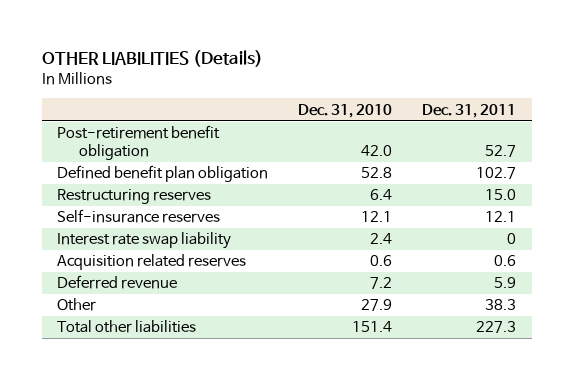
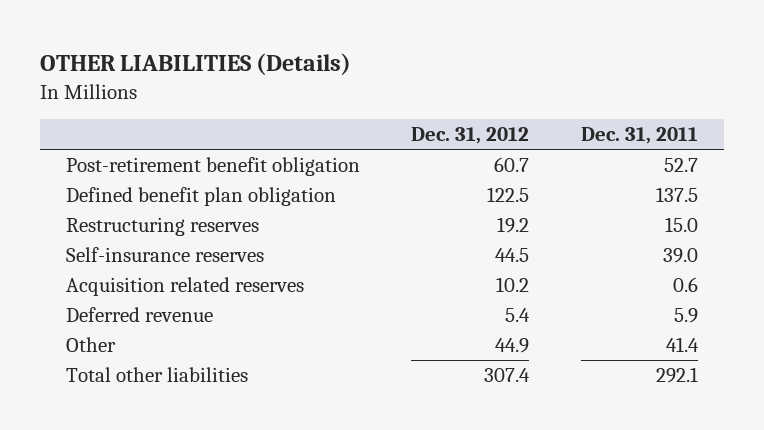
- | Dec. 31, 2010 | Dec. 31, 2011
+ | Dec. 31, 2012 | Dec. 31, 2011
- Defined benefit plan obligation | 52.8 | 102.7
+ Defined benefit plan obligation | 122.5 | 137.5
- Self-insurance reserves | 12.1 | 12.1
- Interest rate swap liability | 2.4 | 0
+ Self-insurance reserves | 44.5 | 39.0
- Other | 27.9 | 38.3
- Total other liabilities | 151.4 | 227.3
+ Other | 44.9 | 41.4
+ Total other liabilities | 307.4 | 292.1

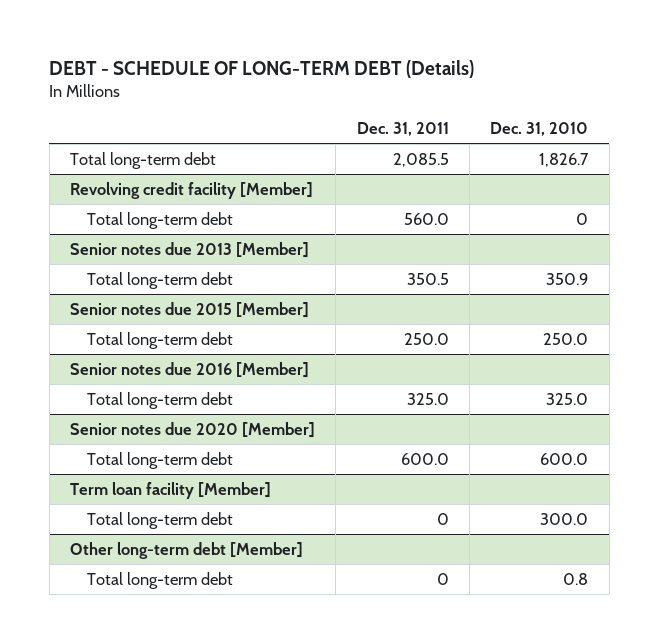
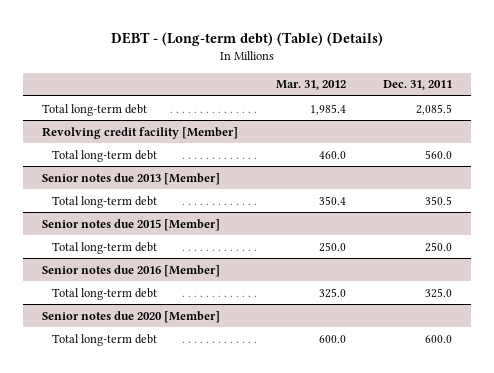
- DEBT - SCHEDULE OF LONG-TERM DEBT (Details)
+ DEBT - (Long-term debt) (Table) (Details)
- | Dec. 31, 2011 | Dec. 31, 2010
+ | Mar. 31, 2012 | Dec. 31, 2011
- Term loan facility [Member]
- Total long-term debt | 0 | 300.0
- Other long-term debt [Member]
- Total long-term debt | 0 | 0.8

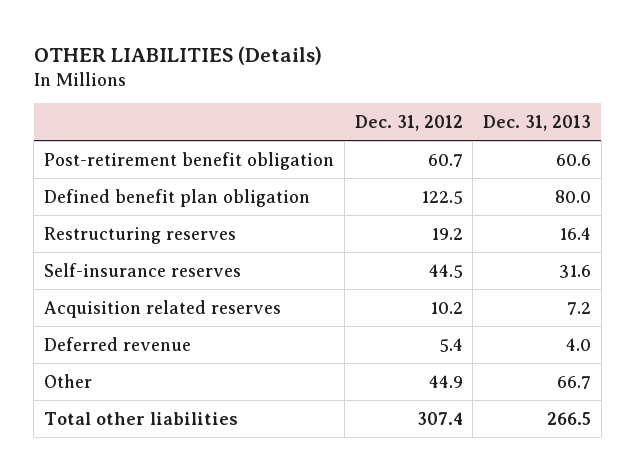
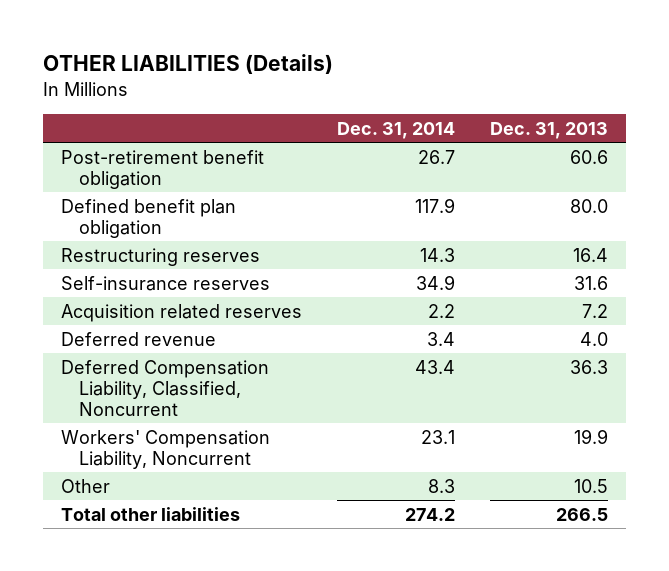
- | Dec. 31, 2012 | Dec. 31, 2013
+ | Dec. 31, 2014 | Dec. 31, 2013
- Other | 44.9 | 66.7
+ Deferred Compensation Liability, Classified, Noncurrent | 43.4 | 36.3
+ Workers' Compensation Liability, Noncurrent | 23.1 | 19.9
+ Other | 8.3 | 10.5

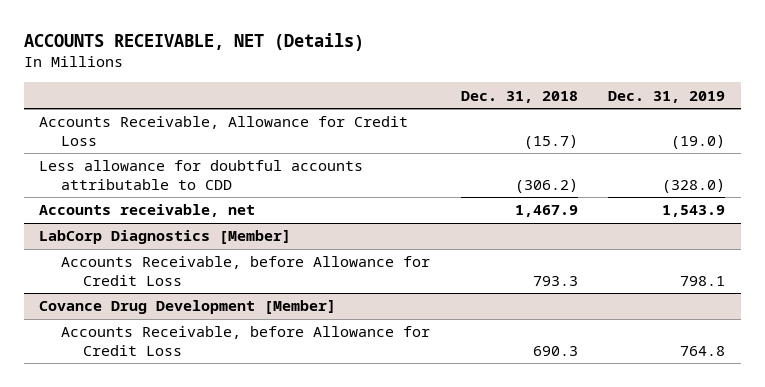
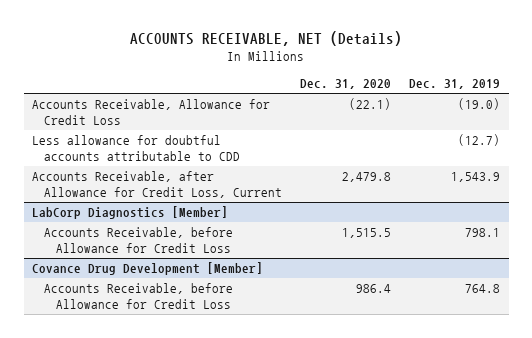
- | Dec. 31, 2018 | Dec. 31, 2019
+ | Dec. 31, 2020 | Dec. 31, 2019
- Less allowance for doubtful accounts attributable to CDD | (306.2) | (328.0)
- Accounts receivable, net | 1,467.9 | 1,543.9
+ Less allowance for doubtful accounts attributable to CDD | | (12.7)
+ Accounts Receivable, after Allowance for Credit Loss, Current | 2,479.8 | 1,543.9

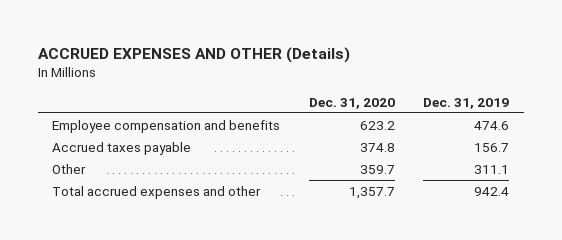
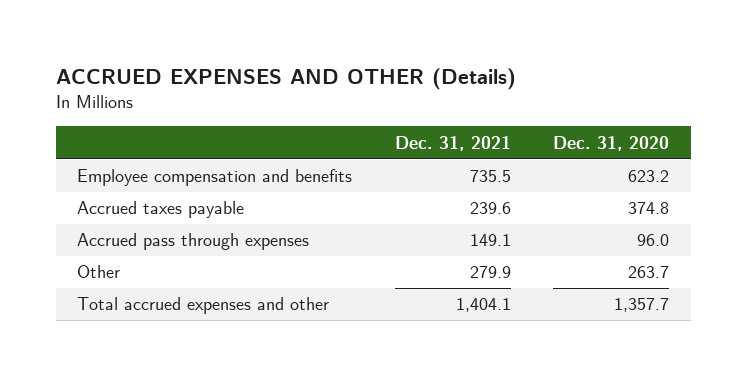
- | Dec. 31, 2020 | Dec. 31, 2019
+ | Dec. 31, 2021 | Dec. 31, 2020
- Other | 359.7 | 311.1
+ Accrued pass through expenses | 149.1 | 96.0
+ Other | 279.9 | 263.7

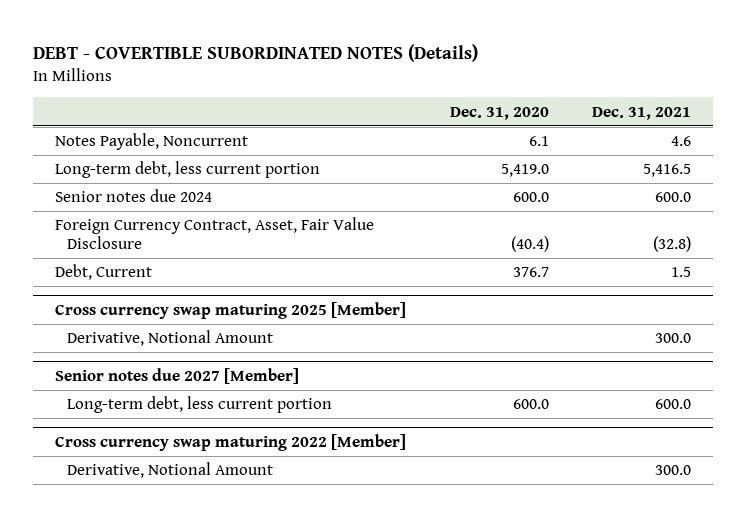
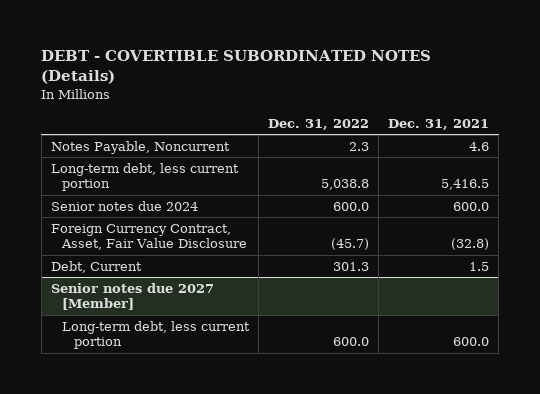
- | Dec. 31, 2020 | Dec. 31, 2021
+ | Dec. 31, 2022 | Dec. 31, 2021
- Cross currency swap maturing 2025 [Member]
- Derivative, Notional Amount | | 300.0
- Cross currency swap maturing 2022 [Member]
- Derivative, Notional Amount | | 300.0

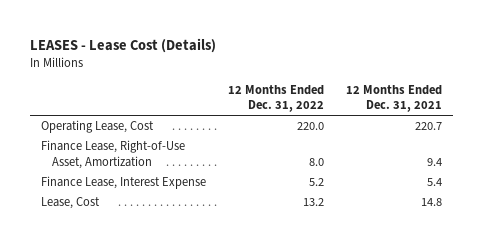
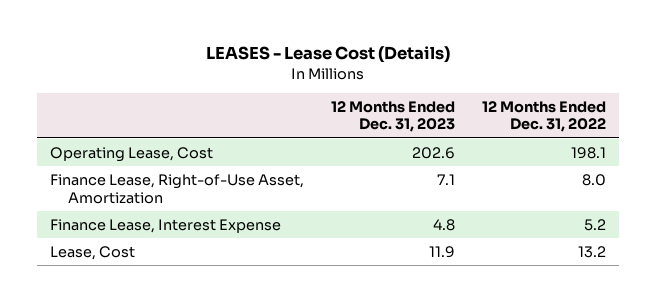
- | 12 Months Ended Dec. 31, 2022 | 12 Months Ended Dec. 31, 2021
+ | 12 Months Ended Dec. 31, 2023 | 12 Months Ended Dec. 31, 2022
- Operating Lease, Cost | 220.0 | 220.7
+ Operating Lease, Cost | 202.6 | 198.1

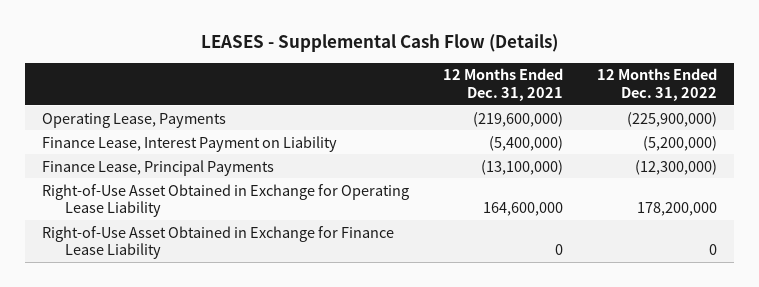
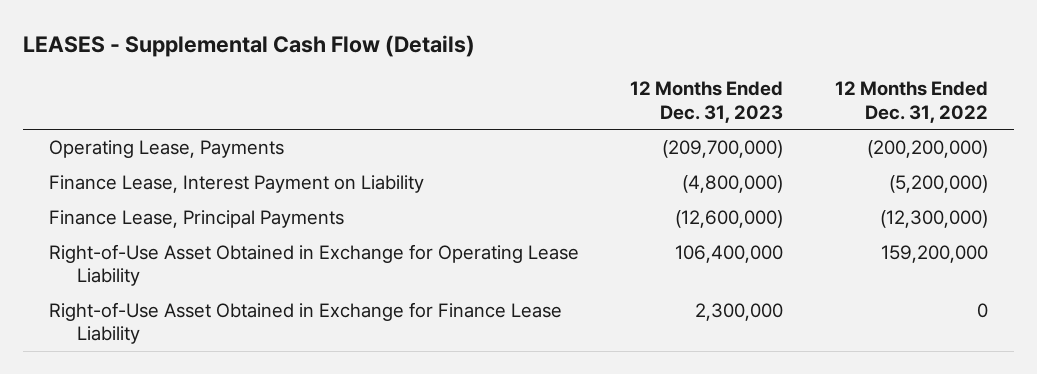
- | 12 Months Ended Dec. 31, 2021 | 12 Months Ended Dec. 31, 2022
+ | 12 Months Ended Dec. 31, 2023 | 12 Months Ended Dec. 31, 2022
- Operating Lease, Payments | (219,600,000) | (225,900,000)
+ Operating Lease, Payments | (209,700,000) | (200,200,000)
- Right-of-Use Asset Obtained in Exchange for Operating Lease Liability | 164,600,000 | 178,200,000
+ Right-of-Use Asset Obtained in Exchange for Operating Lease Liability | 106,400,000 | 159,200,000

